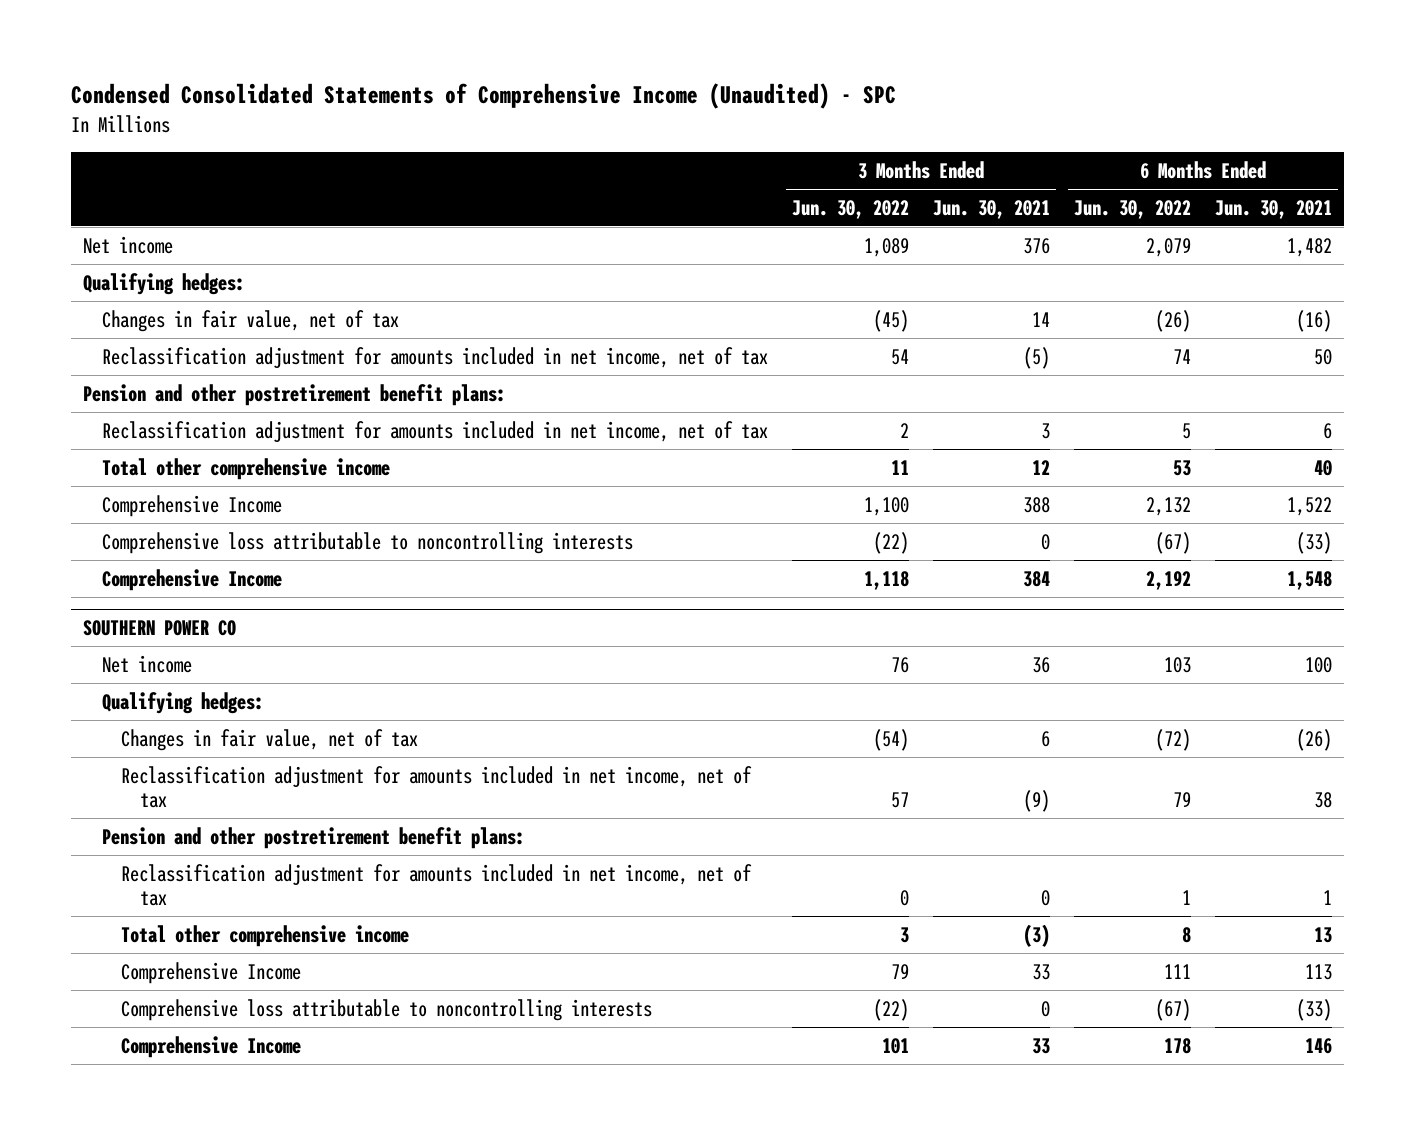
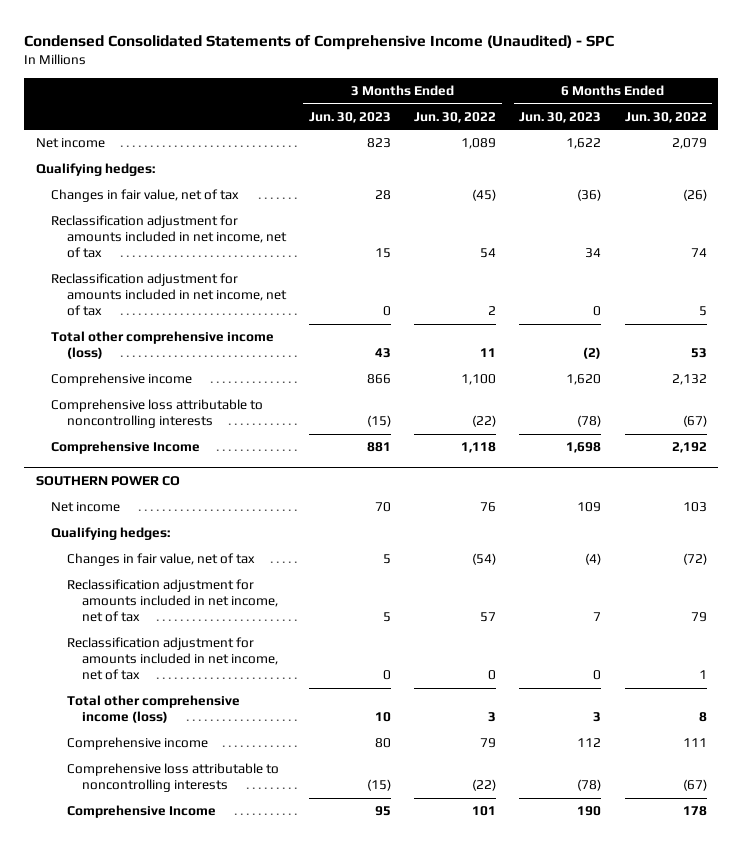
- | 3 Months Ended Jun. 30, 2022 | 3 Months Ended Jun. 30, 2021 | 6 Months Ended Jun. 30, 2022 | 6 Months Ended Jun. 30, 2021
+ | 3 Months Ended Jun. 30, 2023 | 3 Months Ended Jun. 30, 2022 | 6 Months Ended Jun. 30, 2023 | 6 Months Ended Jun. 30, 2022
- Pension and other postretirement benefit plans:
- Total other comprehensive income | 11 | 12 | 53 | 40
- Comprehensive Income | 1,100 | 388 | 2,132 | 1,522
+ Total other comprehensive income (loss) | 43 | 11 | (2) | 53
+ Comprehensive income | 866 | 1,100 | 1,620 | 2,132
@ SOUTHERN POWER CO
- Pension and other postretirement benefit plans:
- Total other comprehensive income | 3 | (3) | 8 | 13
- Comprehensive Income | 79 | 33 | 111 | 113
+ Total other comprehensive income (loss) | 10 | 3 | 3 | 8
+ Comprehensive income | 80 | 79 | 112 | 111

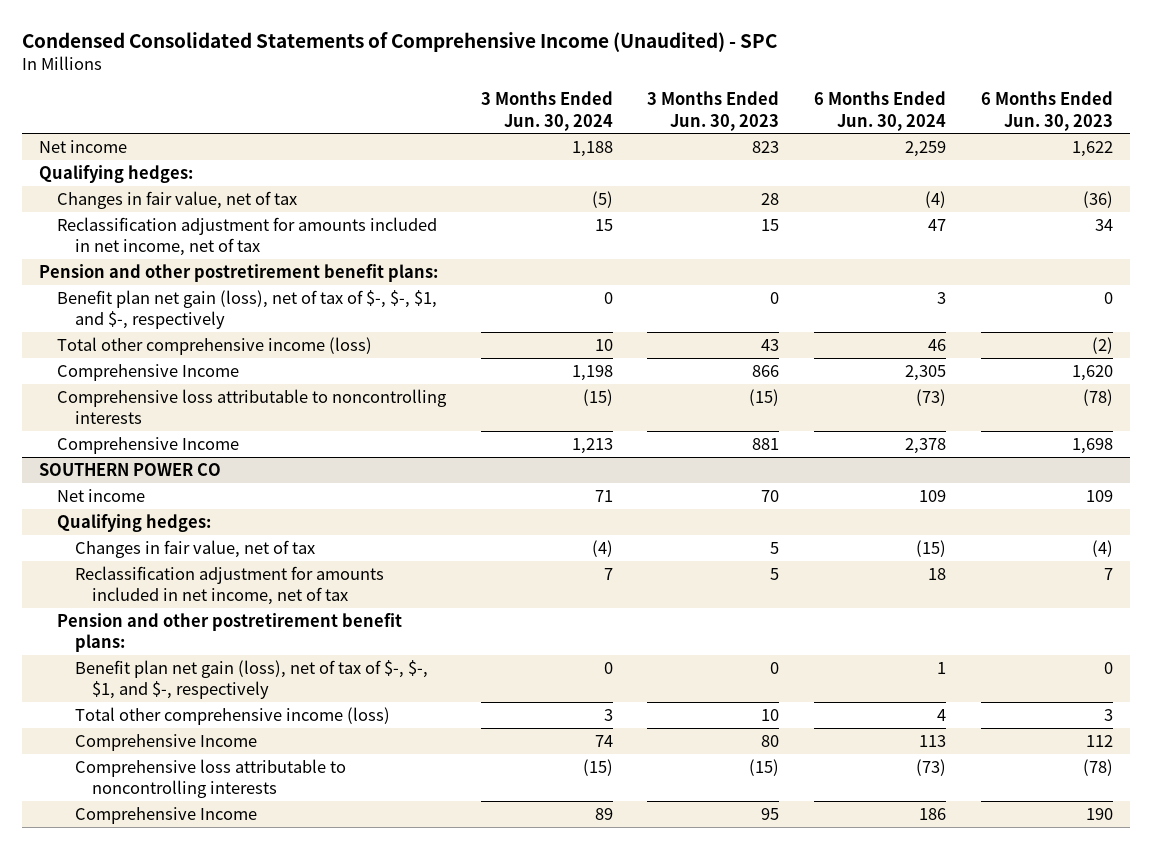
- | 3 Months Ended Jun. 30, 2023 | 3 Months Ended Jun. 30, 2022 | 6 Months Ended Jun. 30, 2023 | 6 Months Ended Jun. 30, 2022
+ | 3 Months Ended Jun. 30, 2024 | 3 Months Ended Jun. 30, 2023 | 6 Months Ended Jun. 30, 2024 | 6 Months Ended Jun. 30, 2023
- Reclassification adjustment for amounts included in net income, net of tax | 0 | 2 | 0 | 5
+ Pension and other postretirement benefit plans:
+ Benefit plan net gain (loss), net of tax of $-, $-, $1, and $-, respectively | 0 | 0 | 3 | 0
- Comprehensive income | 866 | 1,100 | 1,620 | 2,132
+ Comprehensive Income | 1,198 | 866 | 2,305 | 1,620
@ SOUTHERN POWER CO
- Reclassification adjustment for amounts included in net income, net of tax | 0 | 0 | 0 | 1
+ Pension and other postretirement benefit plans:
+ Benefit plan net gain (loss), net of tax of $-, $-, $1, and $-, respectively | 0 | 0 | 1 | 0
- Comprehensive income | 80 | 79 | 112 | 111
+ Comprehensive Income | 74 | 80 | 113 | 112

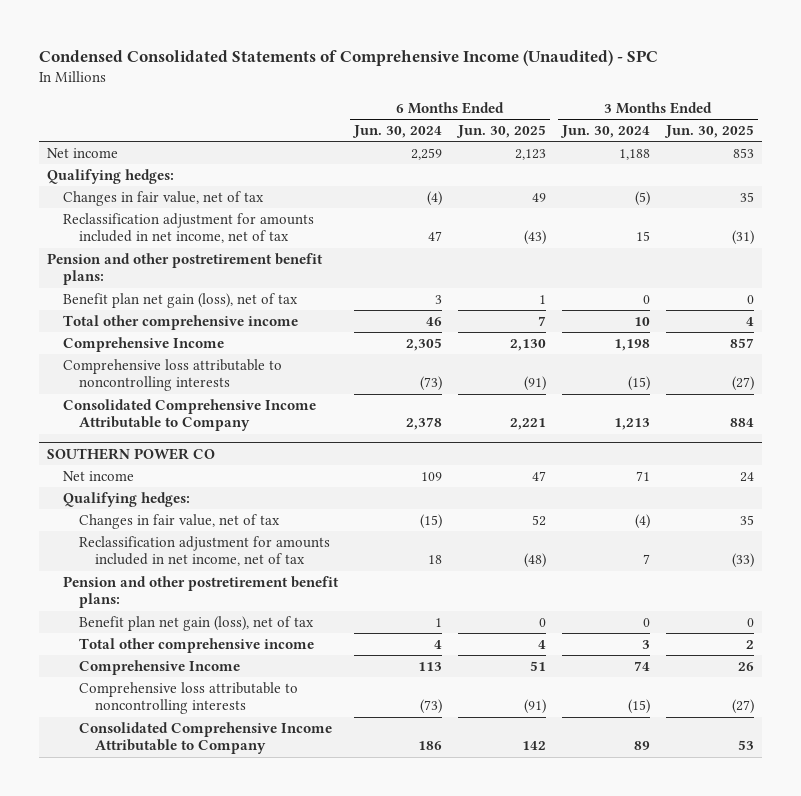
- | 3 Months Ended Jun. 30, 2024 | 3 Months Ended Jun. 30, 2023 | 6 Months Ended Jun. 30, 2024 | 6 Months Ended Jun. 30, 2023
+ | 6 Months Ended Jun. 30, 2024 | 6 Months Ended Jun. 30, 2025 | 3 Months Ended Jun. 30, 2024 | 3 Months Ended Jun. 30, 2025
- Benefit plan net gain (loss), net of tax of $-, $-, $1, and $-, respectively | 0 | 0 | 3 | 0
- Total other comprehensive income (loss) | 10 | 43 | 46 | (2)
+ Benefit plan net gain (loss), net of tax | 3 | 1 | 0 | 0
+ Total other comprehensive income | 46 | 7 | 10 | 4
- Comprehensive Income | 1,213 | 881 | 2,378 | 1,698
+ Consolidated Comprehensive Income Attributable to Company | 2,378 | 2,221 | 1,213 | 884
@ SOUTHERN POWER CO
- Benefit plan net gain (loss), net of tax of $-, $-, $1, and $-, respectively | 0 | 0 | 1 | 0
- Total other comprehensive income (loss) | 3 | 10 | 4 | 3
+ Benefit plan net gain (loss), net of tax | 1 | 0 | 0 | 0
+ Total other comprehensive income | 4 | 4 | 3 | 2
- Comprehensive Income | 89 | 95 | 186 | 190
+ Consolidated Comprehensive Income Attributable to Company | 186 | 142 | 89 | 53

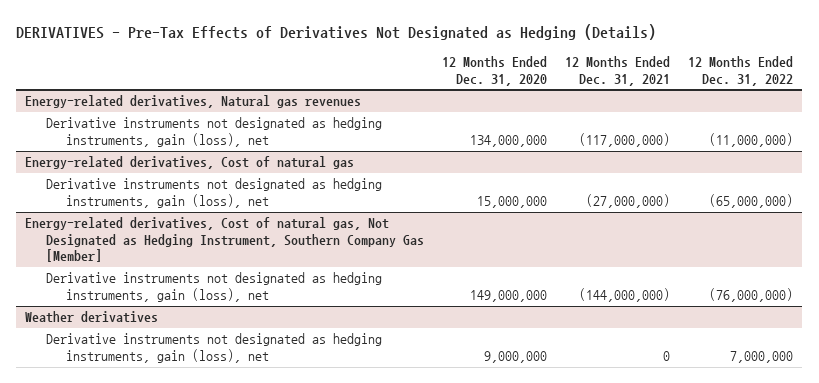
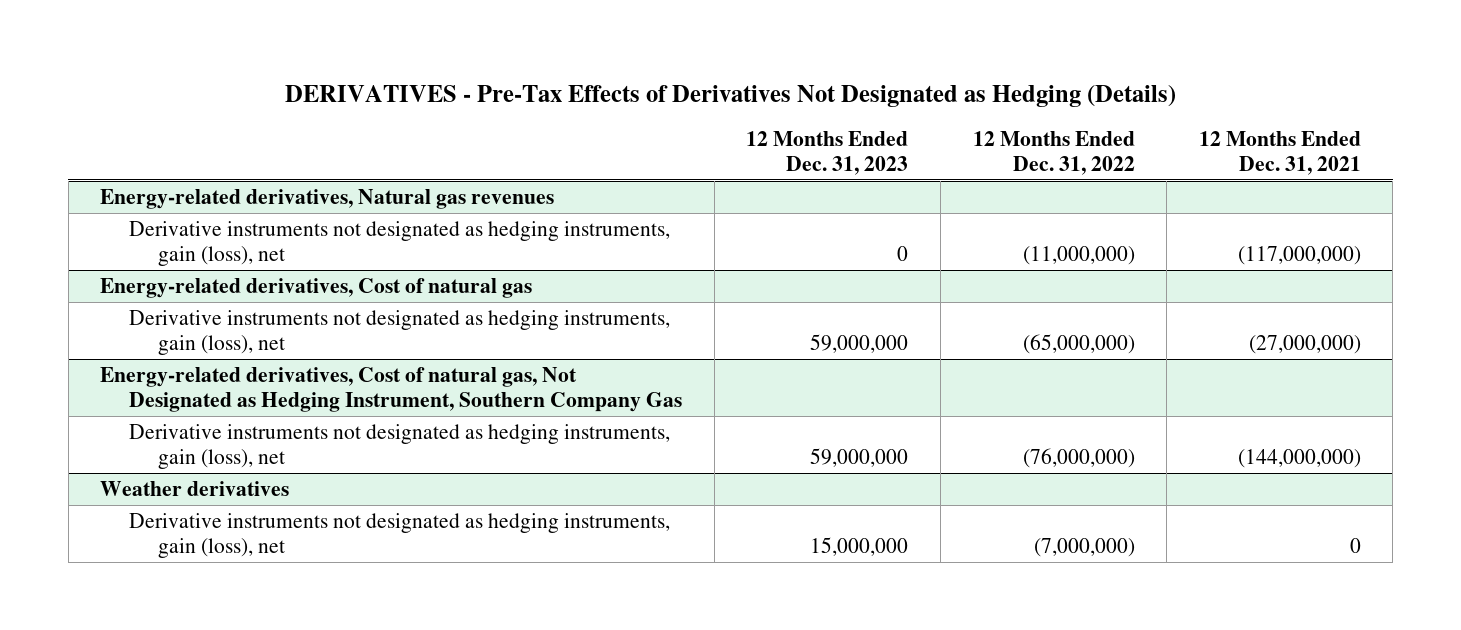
- | 12 Months Ended Dec. 31, 2020 | 12 Months Ended Dec. 31, 2021 | 12 Months Ended Dec. 31, 2022
+ | 12 Months Ended Dec. 31, 2023 | 12 Months Ended Dec. 31, 2022 | 12 Months Ended Dec. 31, 2021
- Energy-related derivatives, Cost of natural gas, Not Designated as Hedging Instrument, Southern Company Gas [Member]
+ Energy-related derivatives, Cost of natural gas, Not Designated as Hedging Instrument, Southern Company Gas
@ Weather derivatives
- Derivative instruments not designated as hedging instruments, gain (loss), net | 9,000,000 | 0 | 7,000,000
+ Derivative instruments not designated as hedging instruments, gain (loss), net | 15,000,000 | (7,000,000) | 0

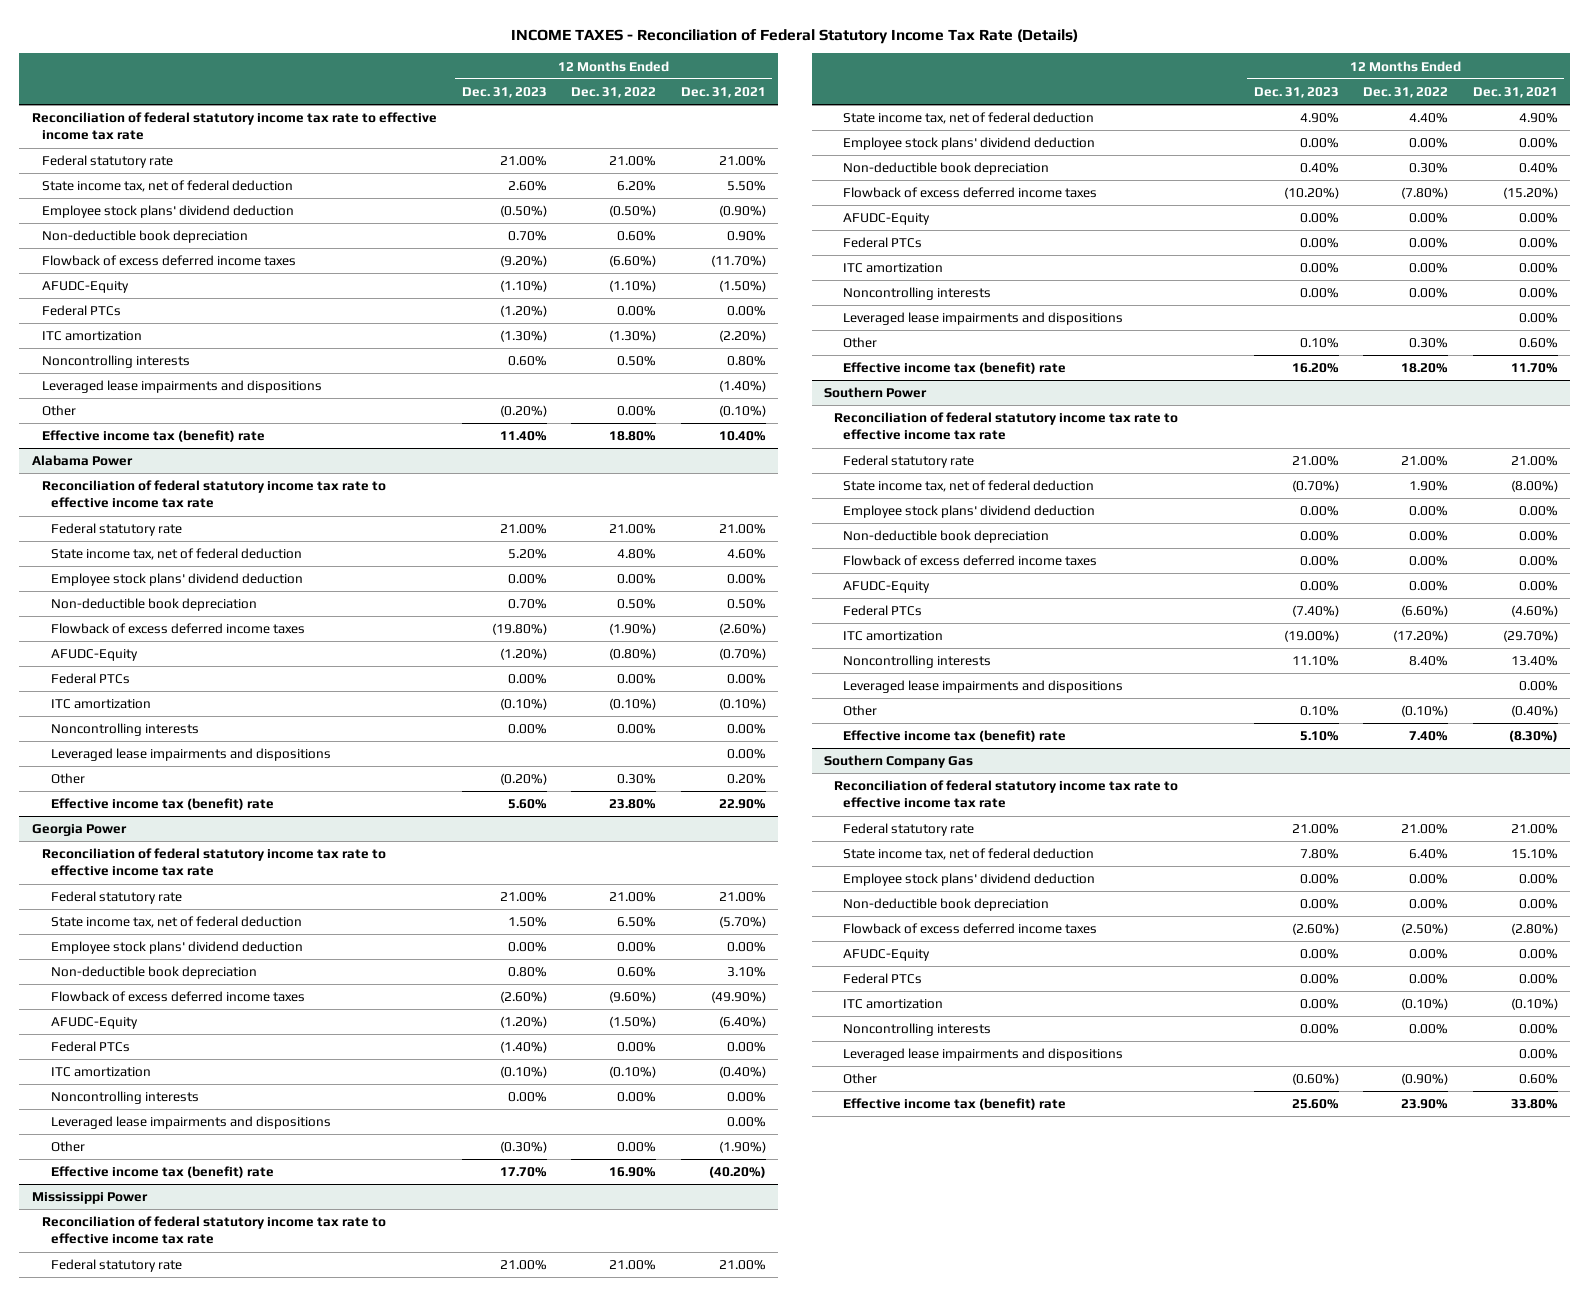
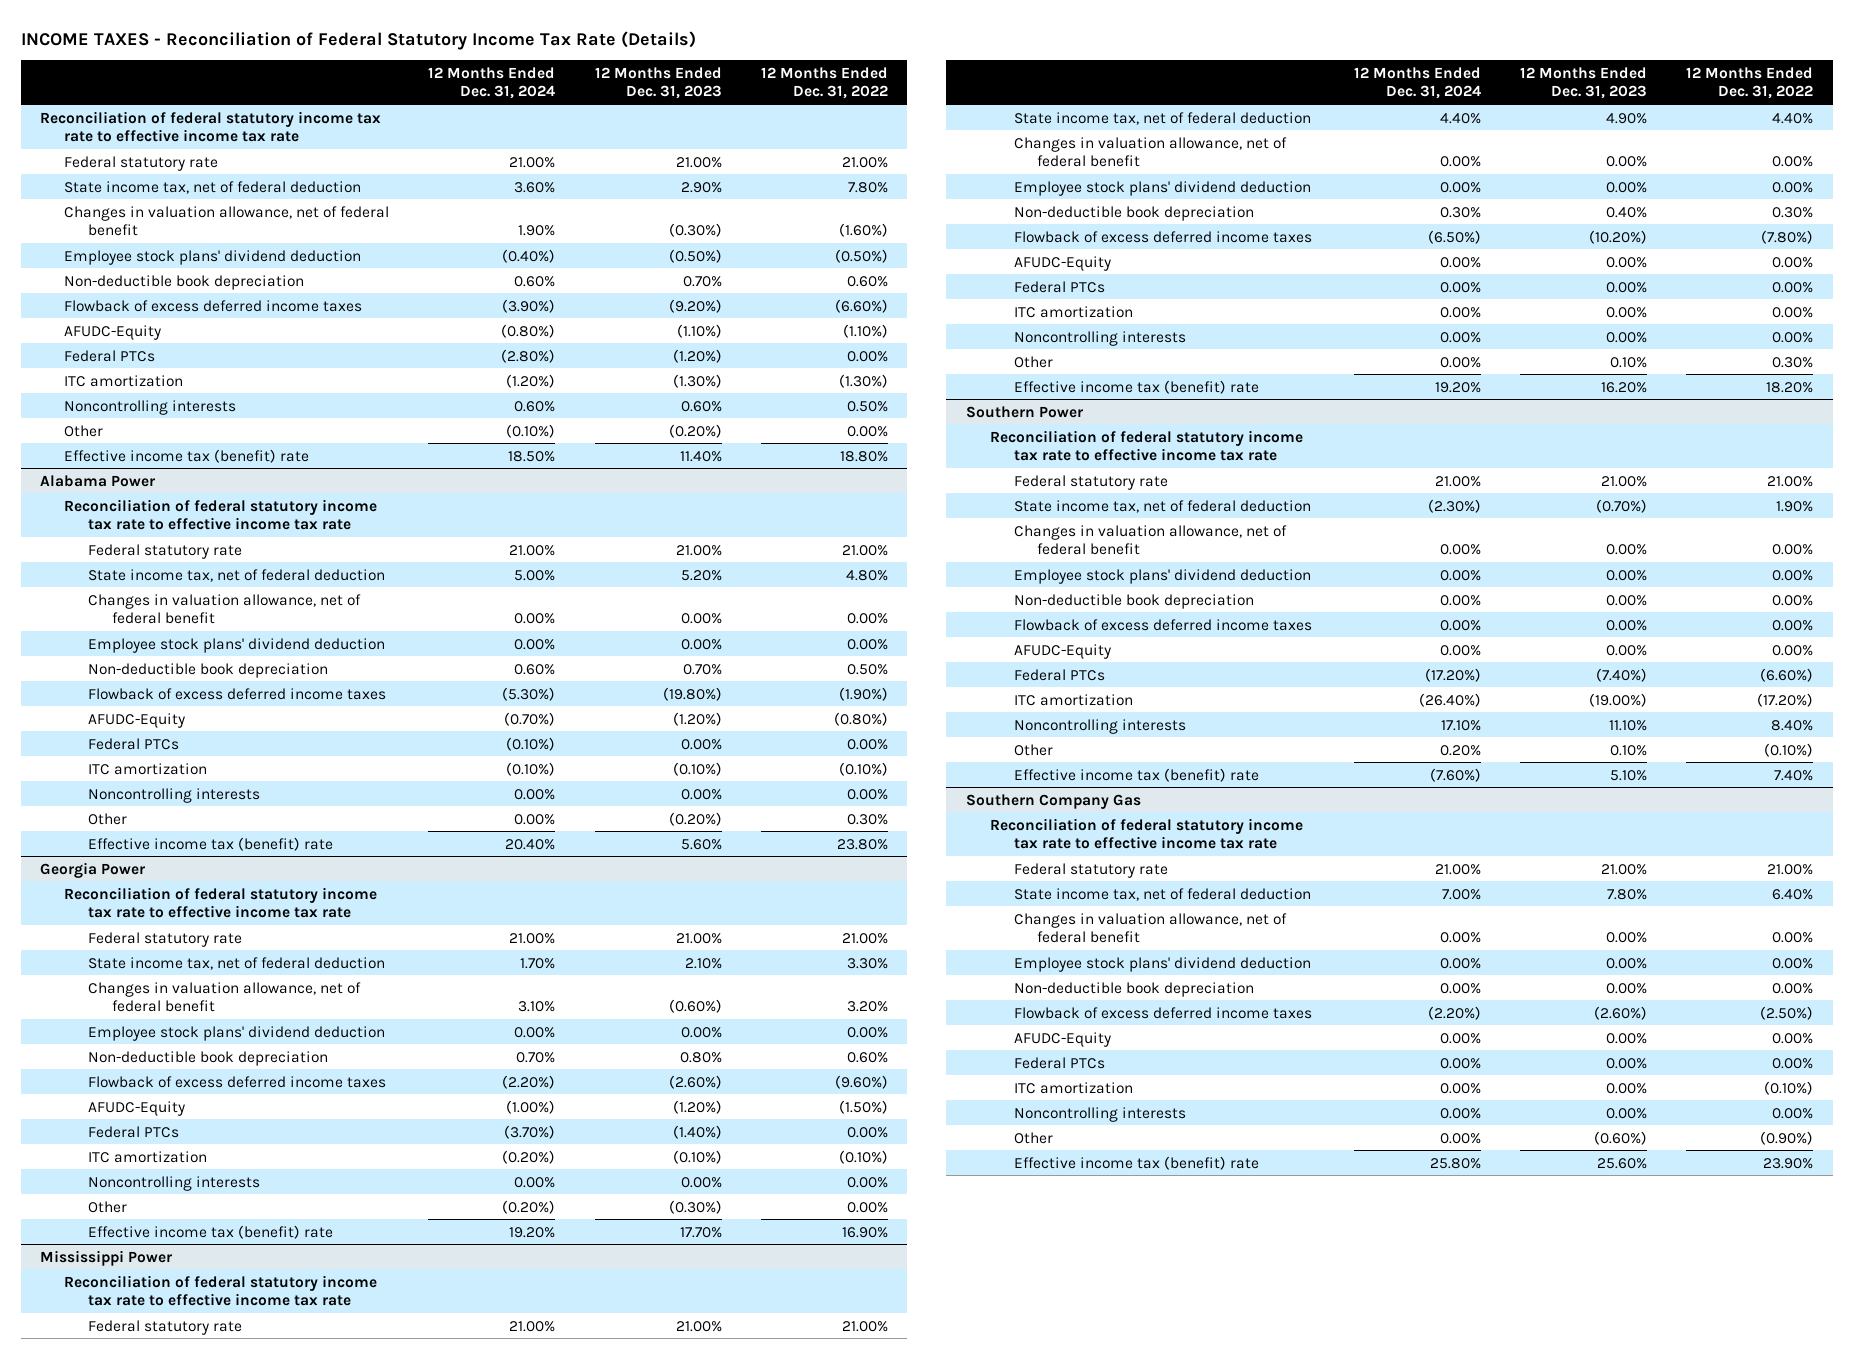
- | 12 Months Ended Dec. 31, 2023 | 12 Months Ended Dec. 31, 2022 | 12 Months Ended Dec. 31, 2021
+ | 12 Months Ended Dec. 31, 2024 | 12 Months Ended Dec. 31, 2023 | 12 Months Ended Dec. 31, 2022
- State income tax, net of federal deduction | 2.60% | 6.20% | 5.50%
+ State income tax, net of federal deduction | 3.60% | 2.90% | 7.80%
+ Changes in valuation allowance, net of federal benefit | 1.90% | (0.30%) | (1.60%)
- Leveraged lease impairments and dispositions | | | (1.40%)
@ Alabama Power
+ Changes in valuation allowance, net of federal benefit | 0.00% | 0.00% | 0.00%
- Leveraged lease impairments and dispositions | | | 0.00%
@ Georgia Power
- State income tax, net of federal deduction | 1.50% | 6.50% | (5.70%)
+ State income tax, net of federal deduction | 1.70% | 2.10% | 3.30%
+ Changes in valuation allowance, net of federal benefit | 3.10% | (0.60%) | 3.20%
- Leveraged lease impairments and dispositions | | | 0.00%
@ Mississippi Power
+ Changes in valuation allowance, net of federal benefit | 0.00% | 0.00% | 0.00%
- Leveraged lease impairments and dispositions | | | 0.00%
@ Southern Power
+ Changes in valuation allowance, net of federal benefit | 0.00% | 0.00% | 0.00%
- Leveraged lease impairments and dispositions | | | 0.00%
@ Southern Company Gas
+ Changes in valuation allowance, net of federal benefit | 0.00% | 0.00% | 0.00%
- Leveraged lease impairments and dispositions | | | 0.00%

